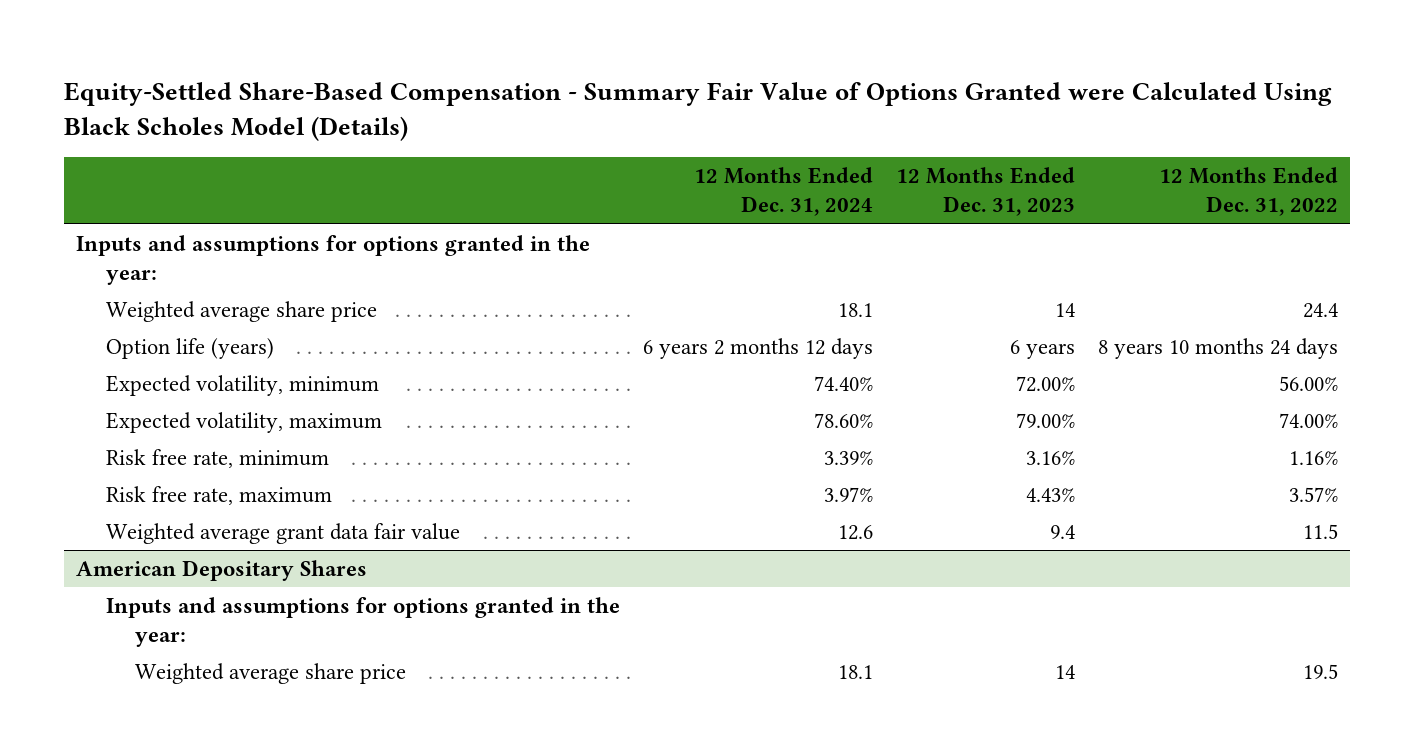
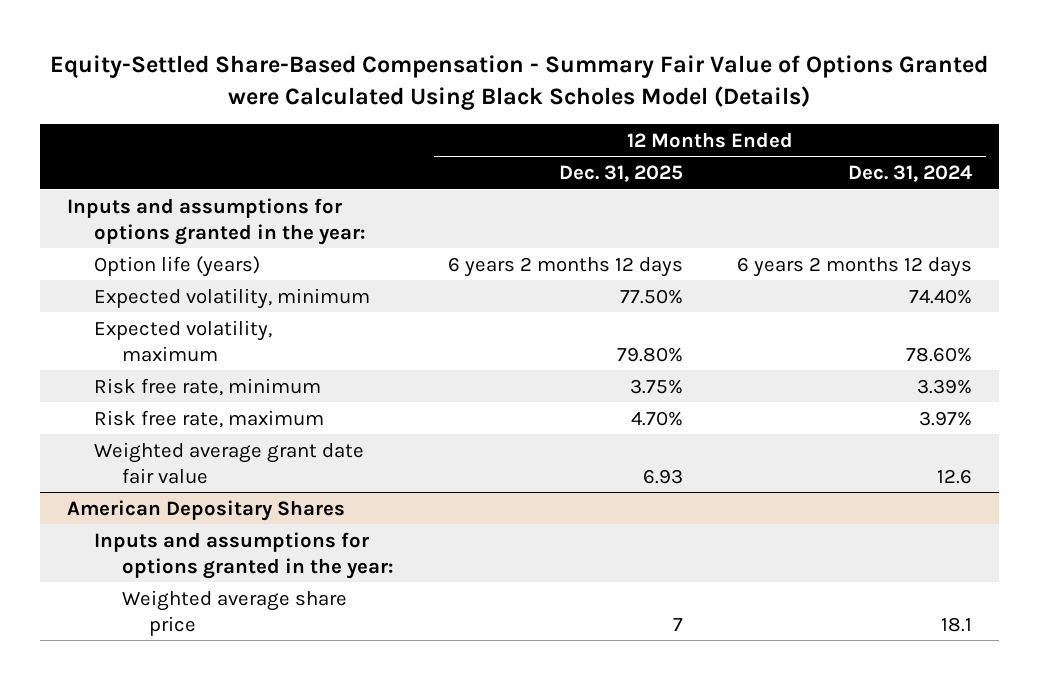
- | 12 Months Ended Dec. 31, 2024 | 12 Months Ended Dec. 31, 2023 | 12 Months Ended Dec. 31, 2022
+ | 12 Months Ended Dec. 31, 2025 | 12 Months Ended Dec. 31, 2024
- Weighted average share price | 18.1 | 14 | 24.4
- Weighted average grant data fair value | 12.6 | 9.4 | 11.5
+ Weighted average grant date fair value | 6.93 | 12.6

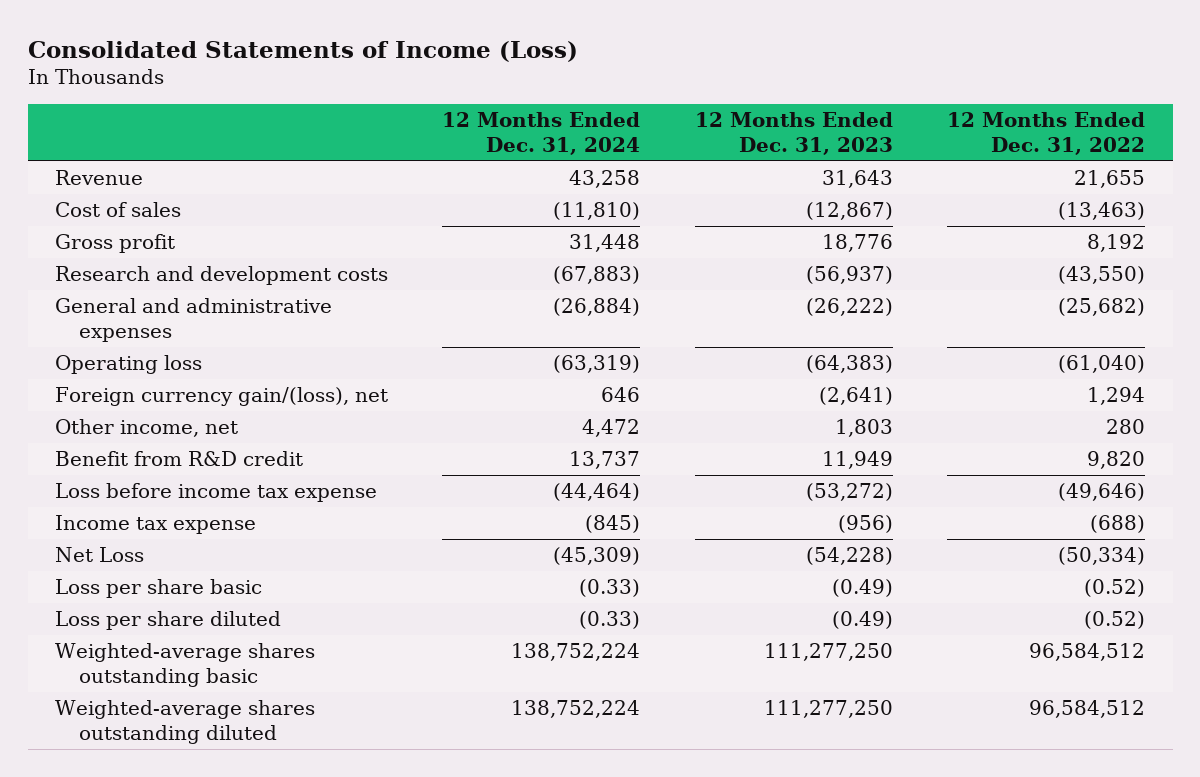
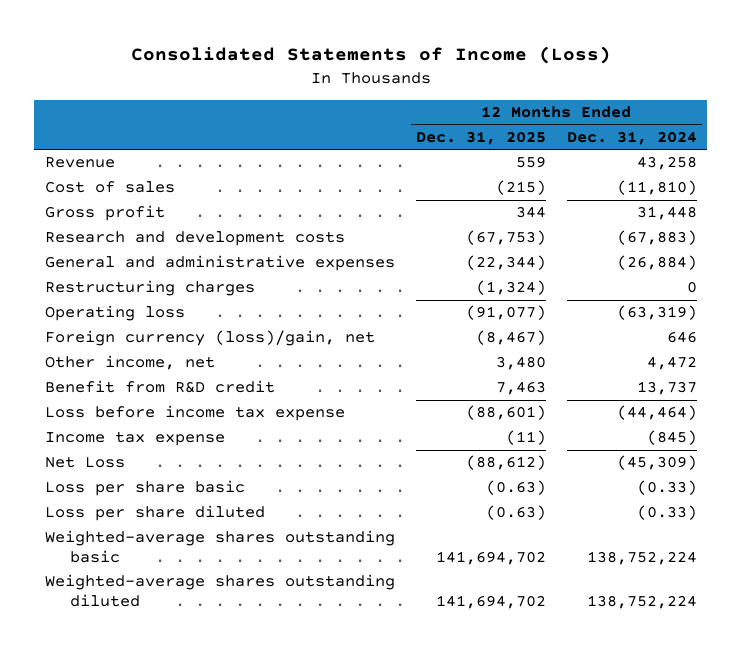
- | 12 Months Ended Dec. 31, 2024 | 12 Months Ended Dec. 31, 2023 | 12 Months Ended Dec. 31, 2022
+ | 12 Months Ended Dec. 31, 2025 | 12 Months Ended Dec. 31, 2024
+ Restructuring charges | (1,324) | 0
- Foreign currency gain/(loss), net | 646 | (2,641) | 1,294
+ Foreign currency (loss)/gain, net | (8,467) | 646

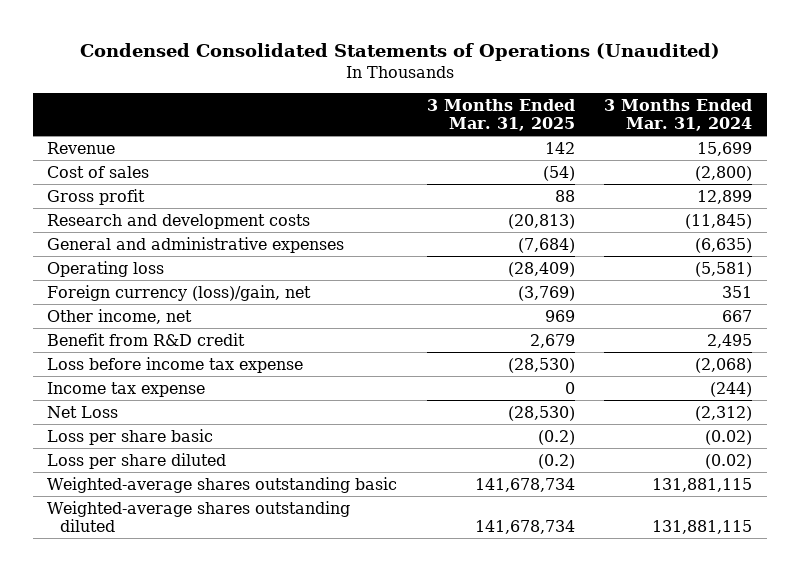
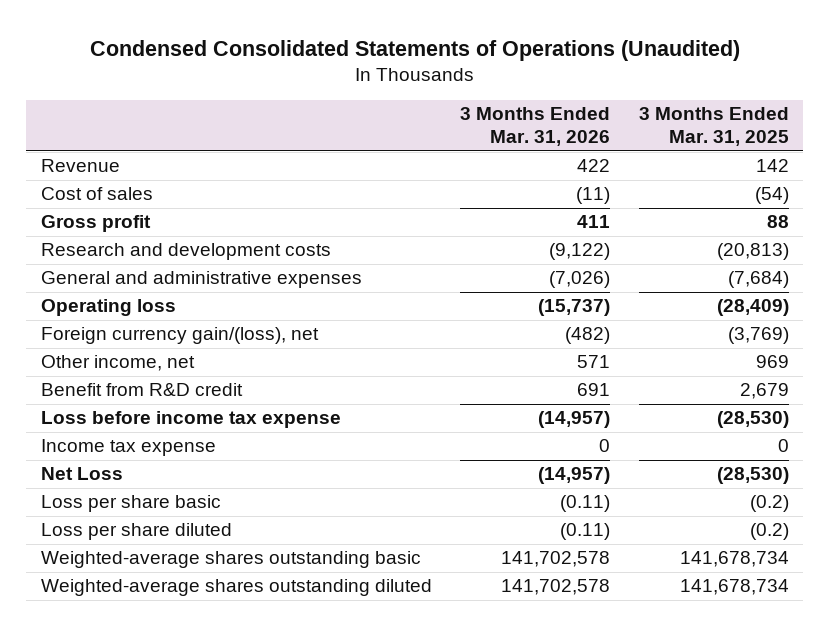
- | 3 Months Ended Mar. 31, 2025 | 3 Months Ended Mar. 31, 2024
+ | 3 Months Ended Mar. 31, 2026 | 3 Months Ended Mar. 31, 2025
- Foreign currency (loss)/gain, net | (3,769) | 351
+ Foreign currency gain/(loss), net | (482) | (3,769)

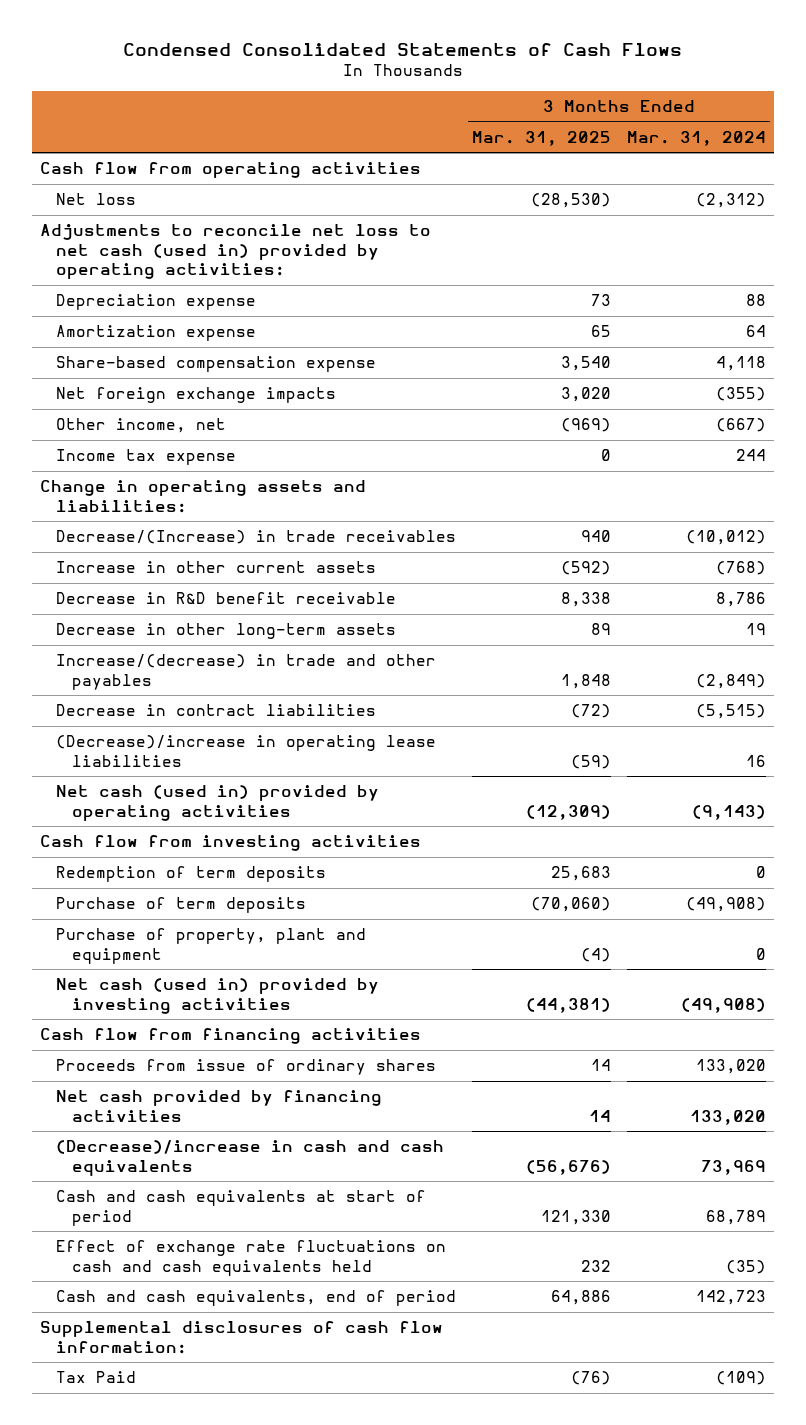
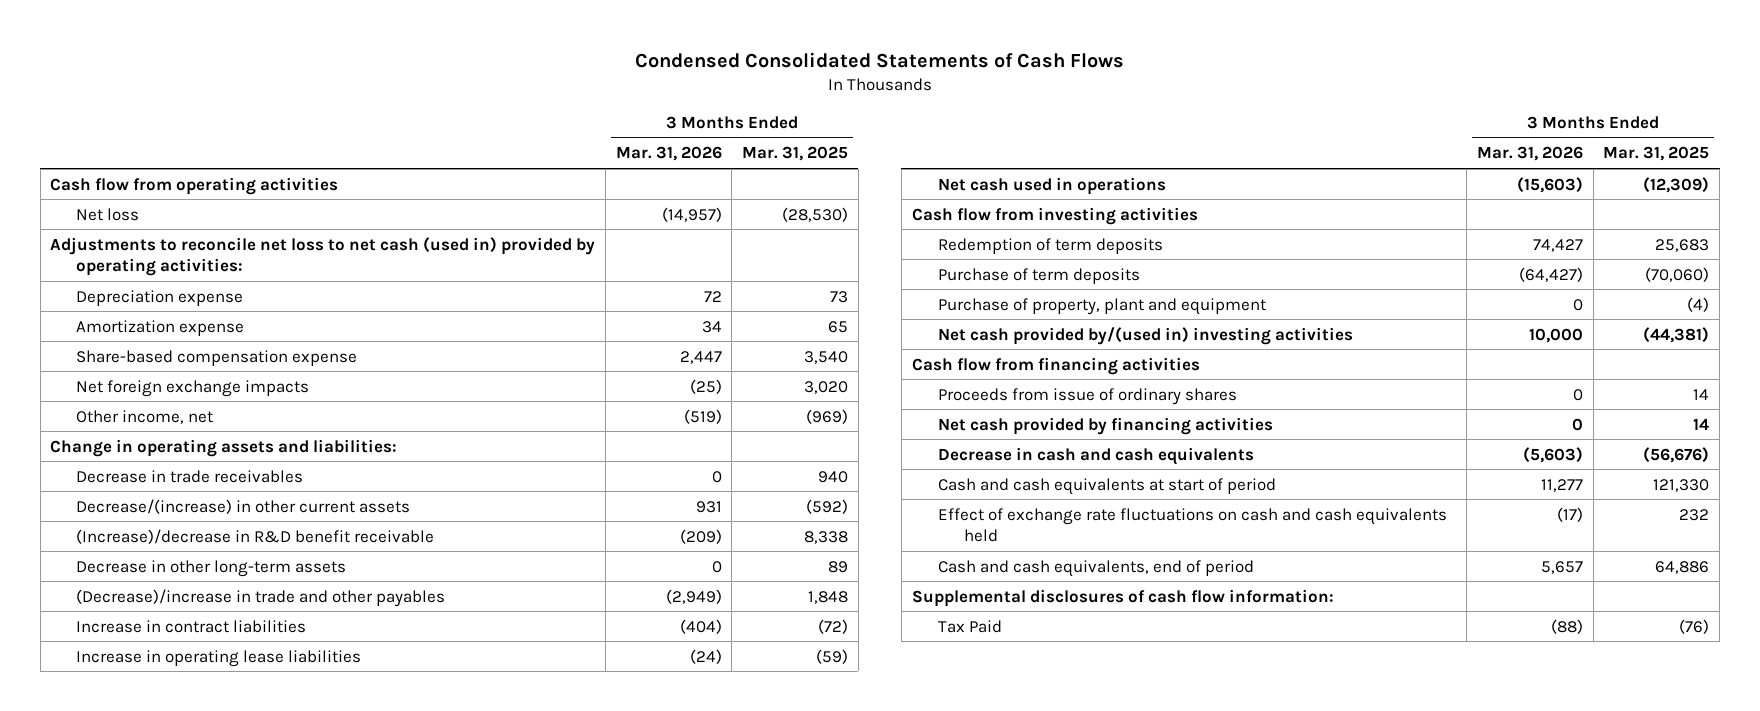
- | 3 Months Ended Mar. 31, 2025 | 3 Months Ended Mar. 31, 2024
+ | 3 Months Ended Mar. 31, 2026 | 3 Months Ended Mar. 31, 2025
- Income tax expense | 0 | 244
- Decrease/(Increase) in trade receivables | 940 | (10,012)
- Increase in other current assets | (592) | (768)
- Decrease in R&D benefit receivable | 8,338 | 8,786
+ Decrease in trade receivables | 0 | 940
+ Decrease/(increase) in other current assets | 931 | (592)
+ (Increase)/decrease in R&D benefit receivable | (209) | 8,338
- Increase/(decrease) in trade and other payables | 1,848 | (2,849)
- Decrease in contract liabilities | (72) | (5,515)
- (Decrease)/increase in operating lease liabilities | (59) | 16
- Net cash (used in) provided by operating activities | (12,309) | (9,143)
+ (Decrease)/increase in trade and other payables | (2,949) | 1,848
+ Increase in contract liabilities | (404) | (72)
+ Increase in operating lease liabilities | (24) | (59)
+ Net cash used in operations | (15,603) | (12,309)
- Net cash (used in) provided by investing activities | (44,381) | (49,908)
+ Net cash provided by/(used in) investing activities | 10,000 | (44,381)
- (Decrease)/increase in cash and cash equivalents | (56,676) | 73,969
+ Decrease in cash and cash equivalents | (5,603) | (56,676)

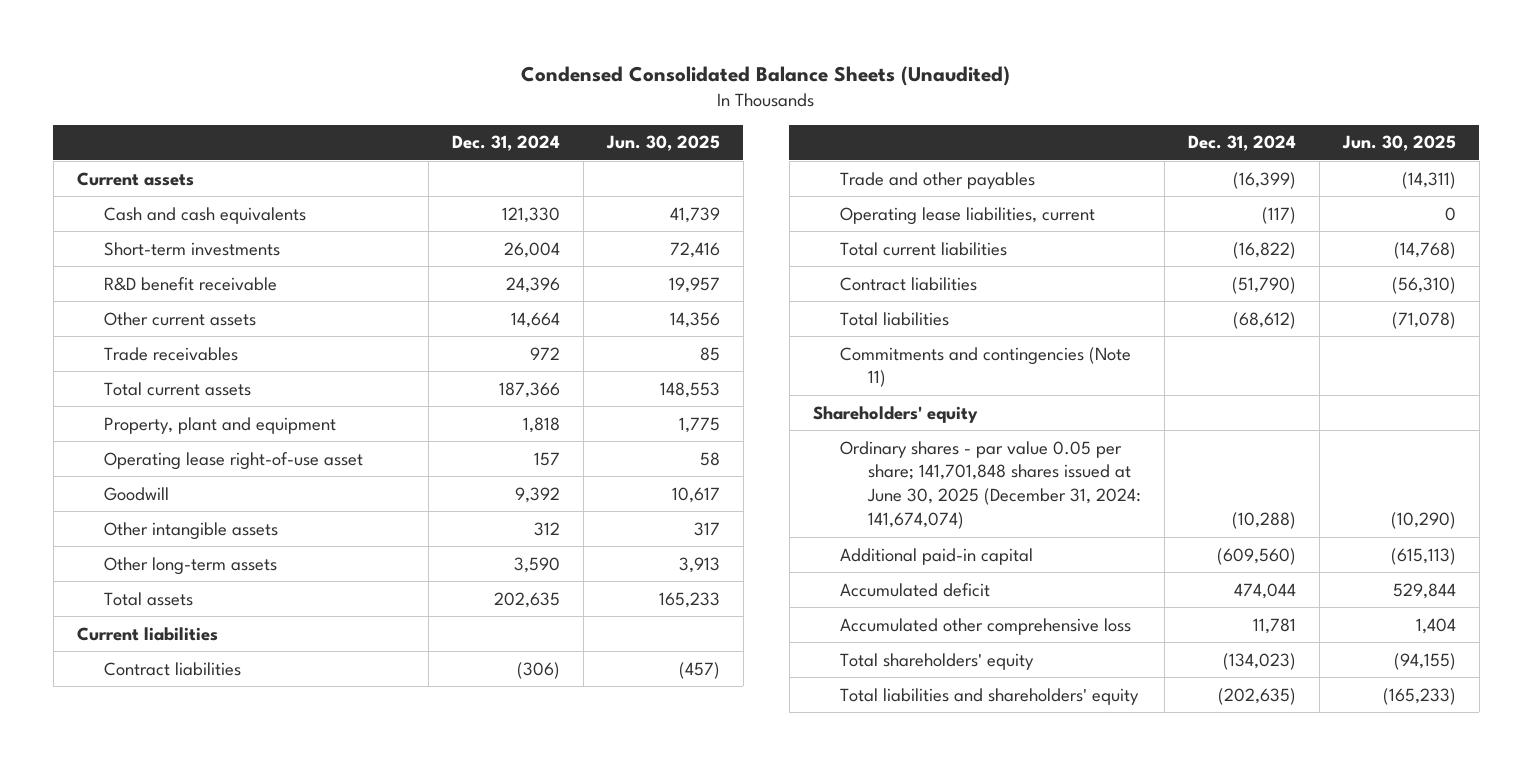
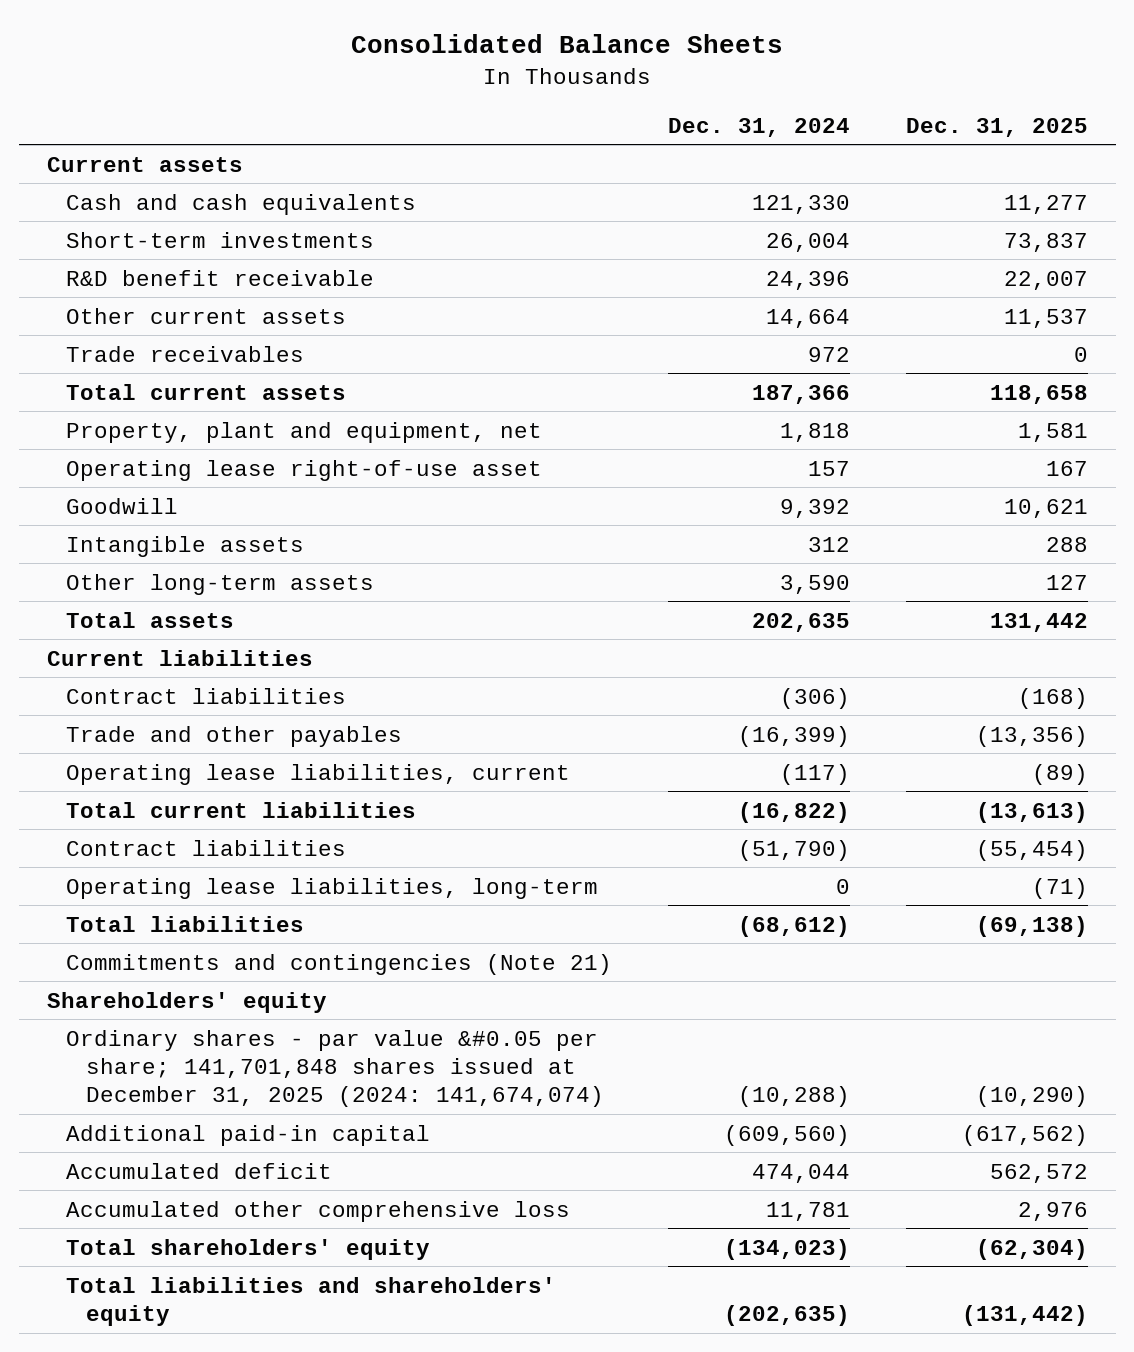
- Condensed Consolidated Balance Sheets (Unaudited)
+ Consolidated Balance Sheets
- | Dec. 31, 2024 | Jun. 30, 2025
+ | Dec. 31, 2024 | Dec. 31, 2025
- Property, plant and equipment | 1,818 | 1,775
+ Property, plant and equipment, net | 1,818 | 1,581
- Other intangible assets | 312 | 317
+ Intangible assets | 312 | 288
+ Operating lease liabilities, long-term | 0 | (71)
- Commitments and contingencies (Note 11)
+ Commitments and contingencies (Note 21)
- Ordinary shares - par value 0.05 per share; 141,701,848 shares issued at June 30, 2025 (December 31, 2024: 141,674,074) | (10,288) | (10,290)
+ Ordinary shares - par value &#0.05 per share; 141,701,848 shares issued at December 31, 2025 (2024: 141,674,074) | (10,288) | (10,290)

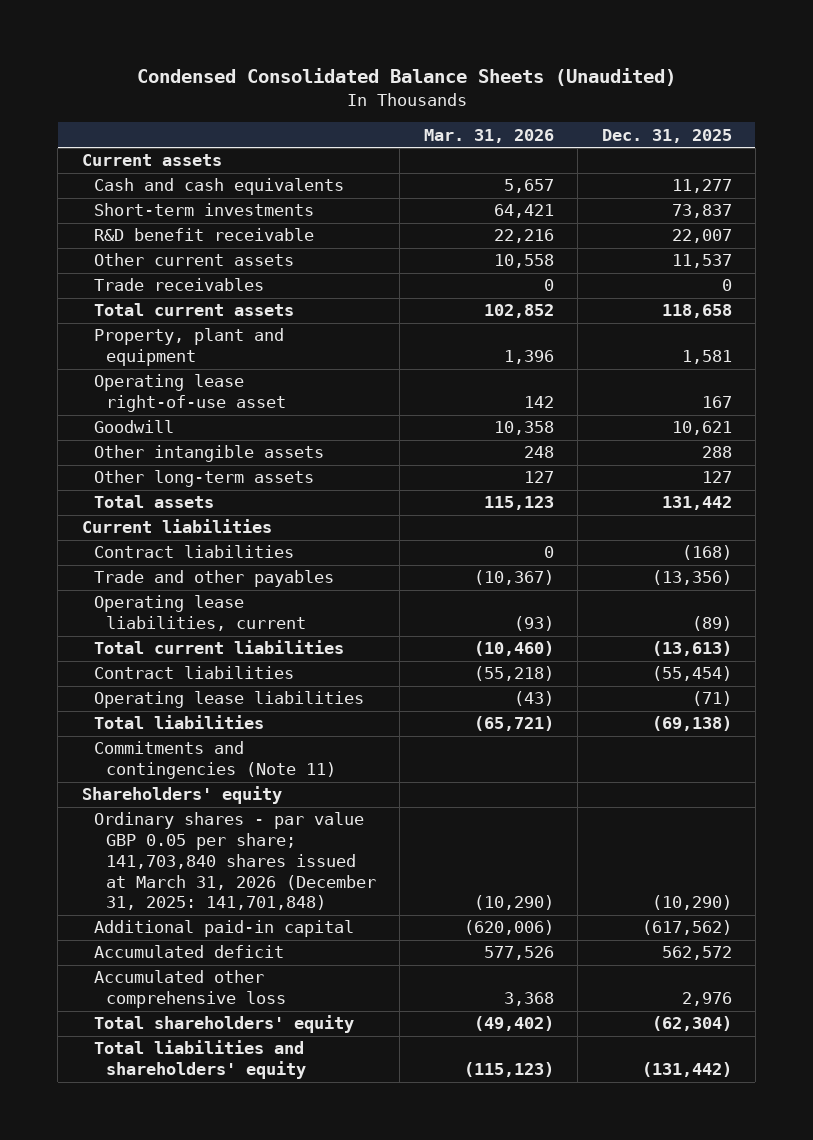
- Consolidated Balance Sheets
+ Condensed Consolidated Balance Sheets (Unaudited)
- | Dec. 31, 2024 | Dec. 31, 2025
+ | Mar. 31, 2026 | Dec. 31, 2025
- Property, plant and equipment, net | 1,818 | 1,581
+ Property, plant and equipment | 1,396 | 1,581
- Intangible assets | 312 | 288
+ Other intangible assets | 248 | 288
- Operating lease liabilities, long-term | 0 | (71)
+ Operating lease liabilities | (43) | (71)
- Commitments and contingencies (Note 21)
+ Commitments and contingencies (Note 11)
- Ordinary shares - par value &#0.05 per share; 141,701,848 shares issued at December 31, 2025 (2024: 141,674,074) | (10,288) | (10,290)
+ Ordinary shares - par value GBP 0.05 per share; 141,703,840 shares issued at March 31, 2026 (December 31, 2025: 141,701,848) | (10,290) | (10,290)

